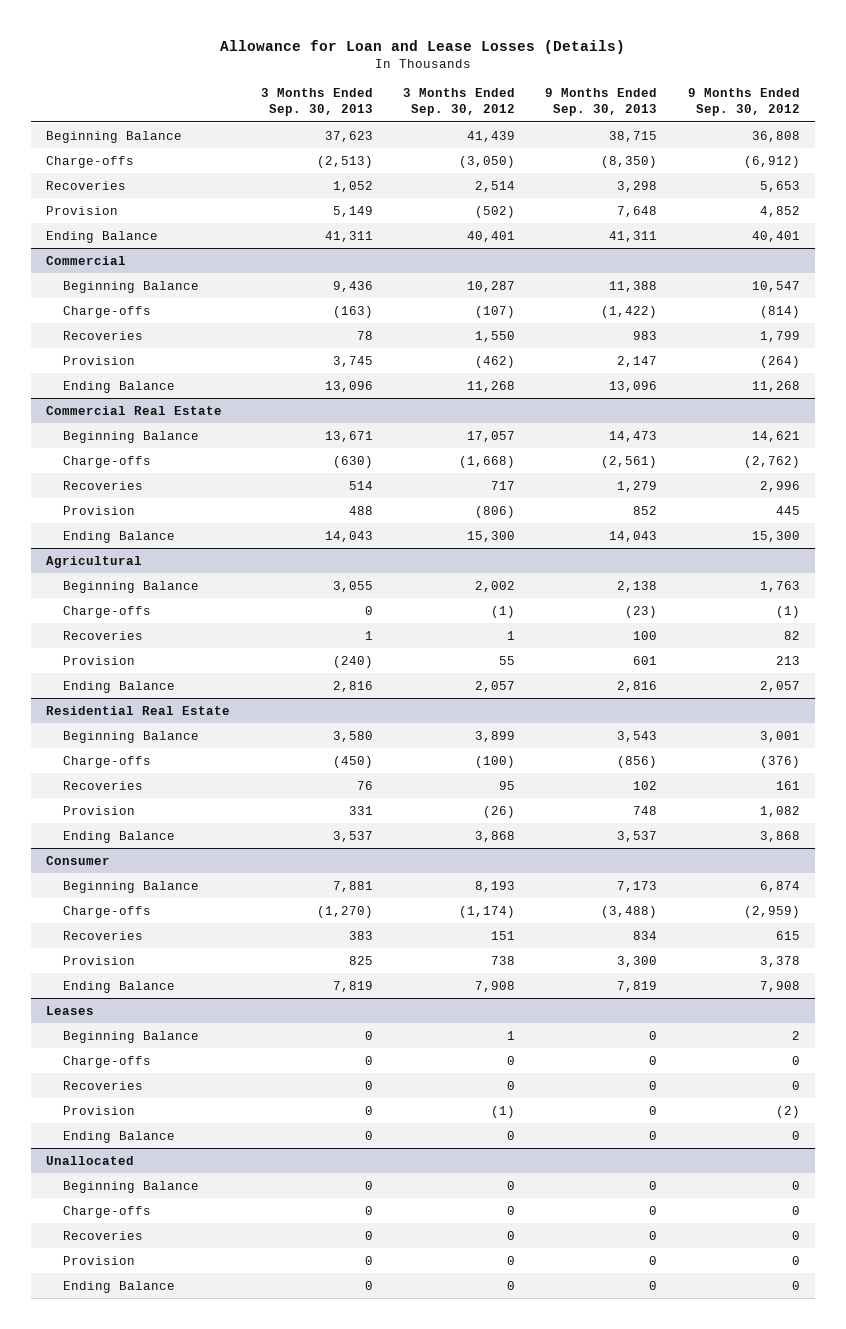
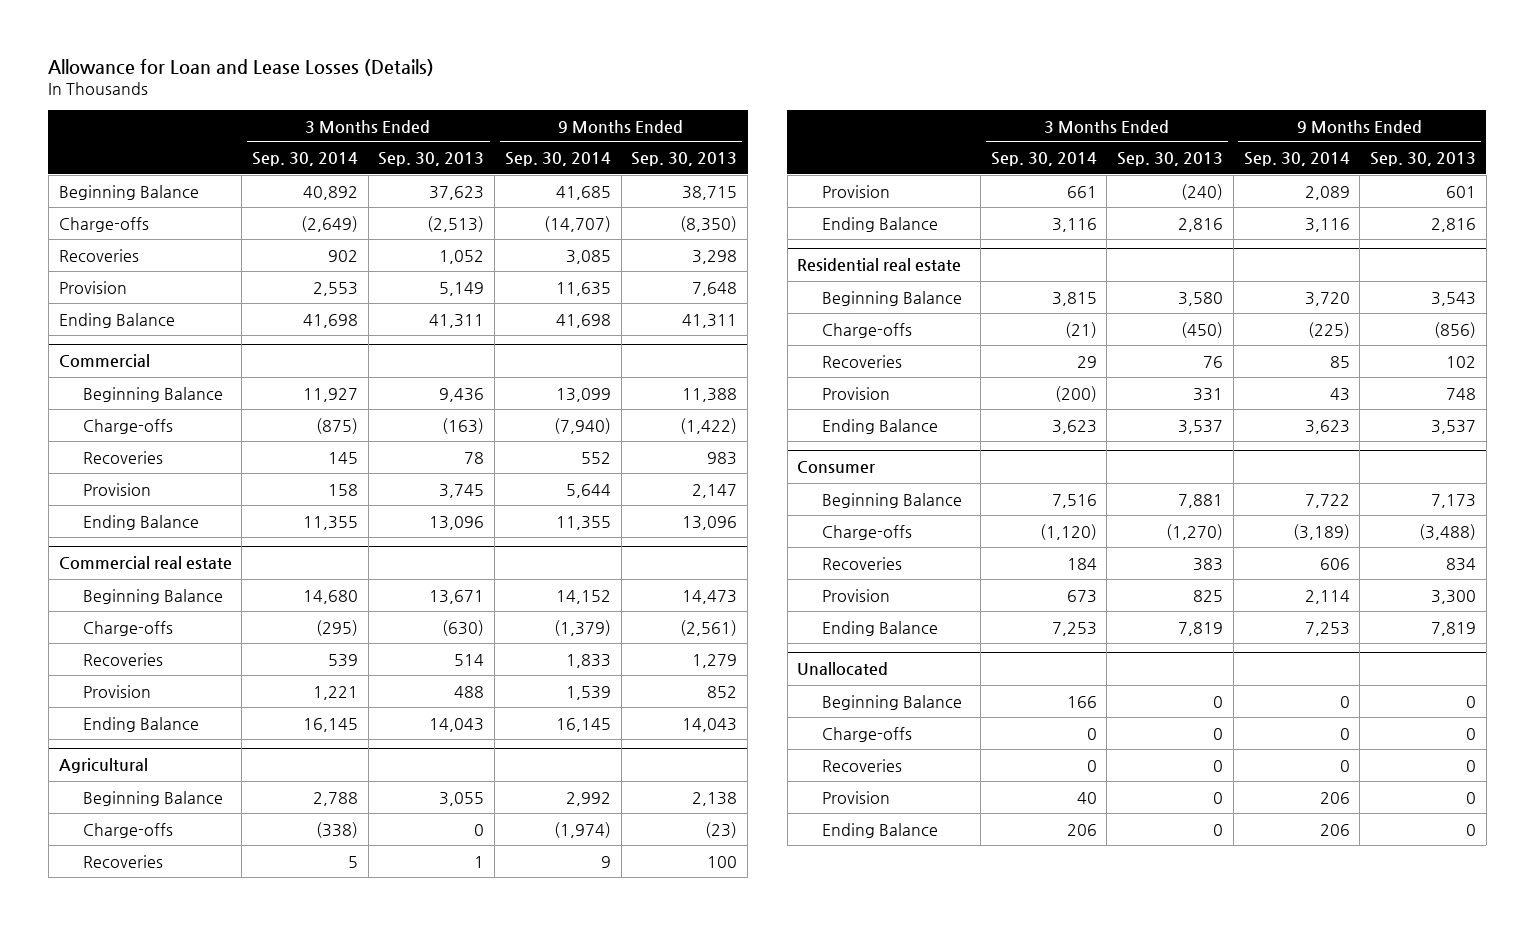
- | 3 Months Ended Sep. 30, 2013 | 3 Months Ended Sep. 30, 2012 | 9 Months Ended Sep. 30, 2013 | 9 Months Ended Sep. 30, 2012
+ | 3 Months Ended Sep. 30, 2014 | 3 Months Ended Sep. 30, 2013 | 9 Months Ended Sep. 30, 2014 | 9 Months Ended Sep. 30, 2013
- Commercial Real Estate
+ Commercial real estate
- Residential Real Estate
+ Residential real estate
- Leases
- Beginning Balance | 0 | 1 | 0 | 2
- Charge-offs | 0 | 0 | 0 | 0
- Recoveries | 0 | 0 | 0 | 0
- Provision | 0 | (1) | 0 | (2)
- Ending Balance | 0 | 0 | 0 | 0

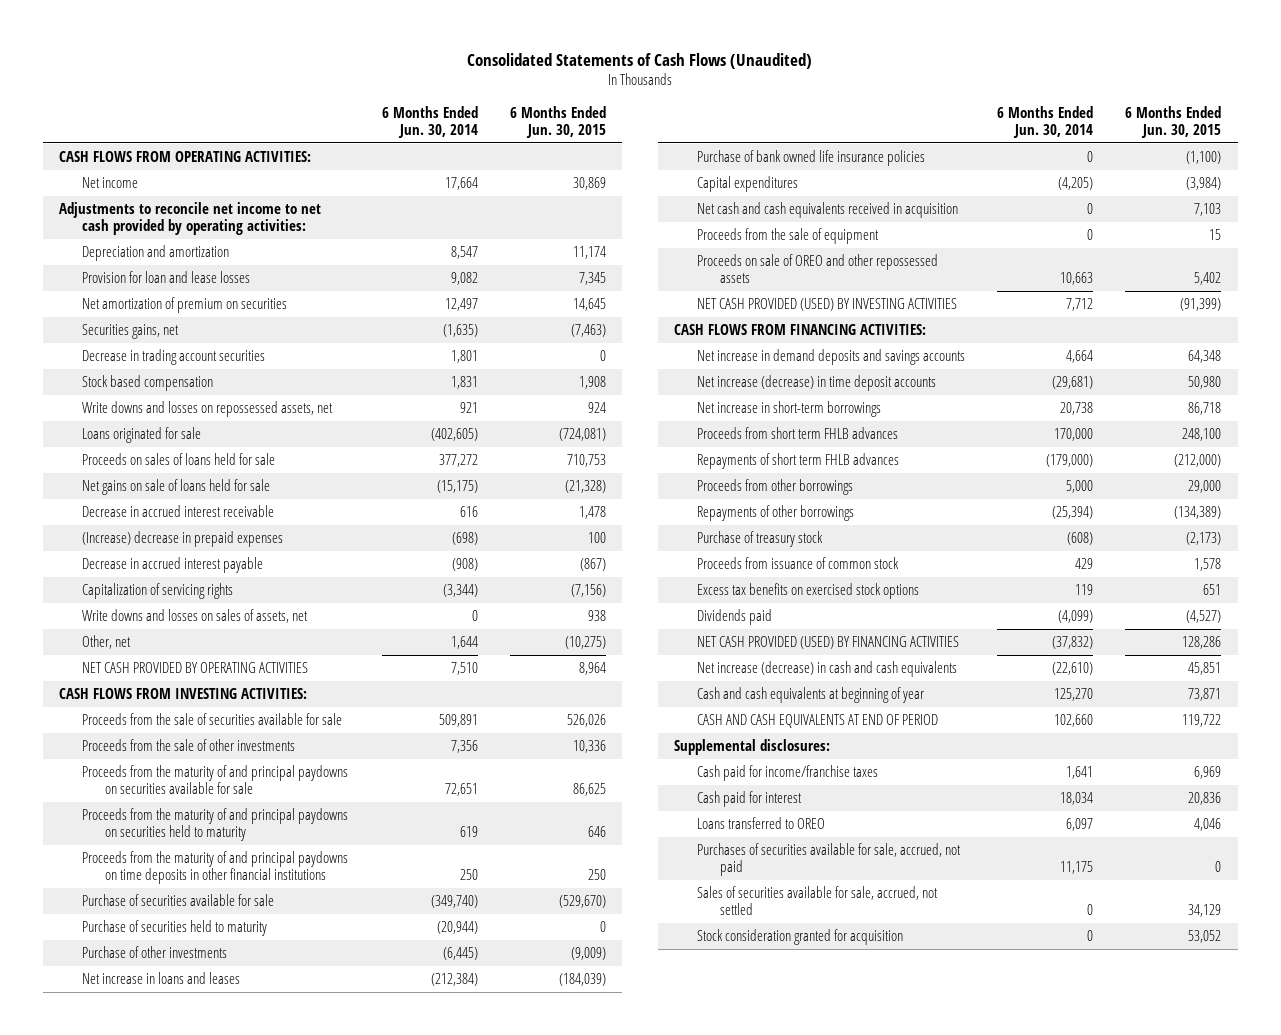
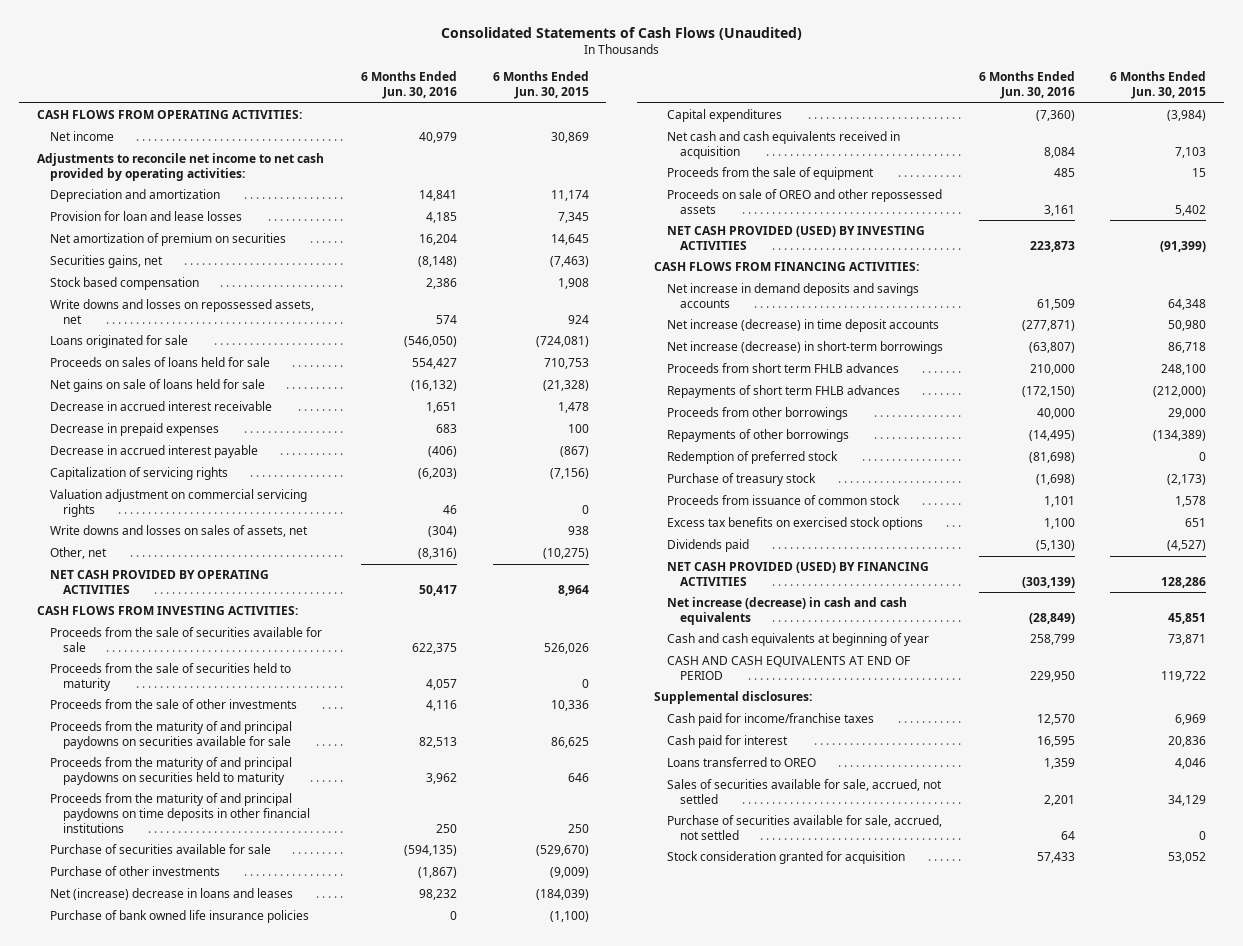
- | 6 Months Ended Jun. 30, 2014 | 6 Months Ended Jun. 30, 2015
+ | 6 Months Ended Jun. 30, 2016 | 6 Months Ended Jun. 30, 2015
- Decrease in trading account securities | 1,801 | 0
- (Increase) decrease in prepaid expenses | (698) | 100
+ Decrease in prepaid expenses | 683 | 100
+ Valuation adjustment on commercial servicing rights | 46 | 0
+ Proceeds from the sale of securities held to maturity | 4,057 | 0
- Purchase of securities held to maturity | (20,944) | 0
- Net increase in loans and leases | (212,384) | (184,039)
+ Net (increase) decrease in loans and leases | 98,232 | (184,039)
- Net increase in short-term borrowings | 20,738 | 86,718
+ Net increase (decrease) in short-term borrowings | (63,807) | 86,718
+ Redemption of preferred stock | (81,698) | 0
- Purchases of securities available for sale, accrued, not paid | 11,175 | 0
+ Purchase of securities available for sale, accrued, not settled | 64 | 0

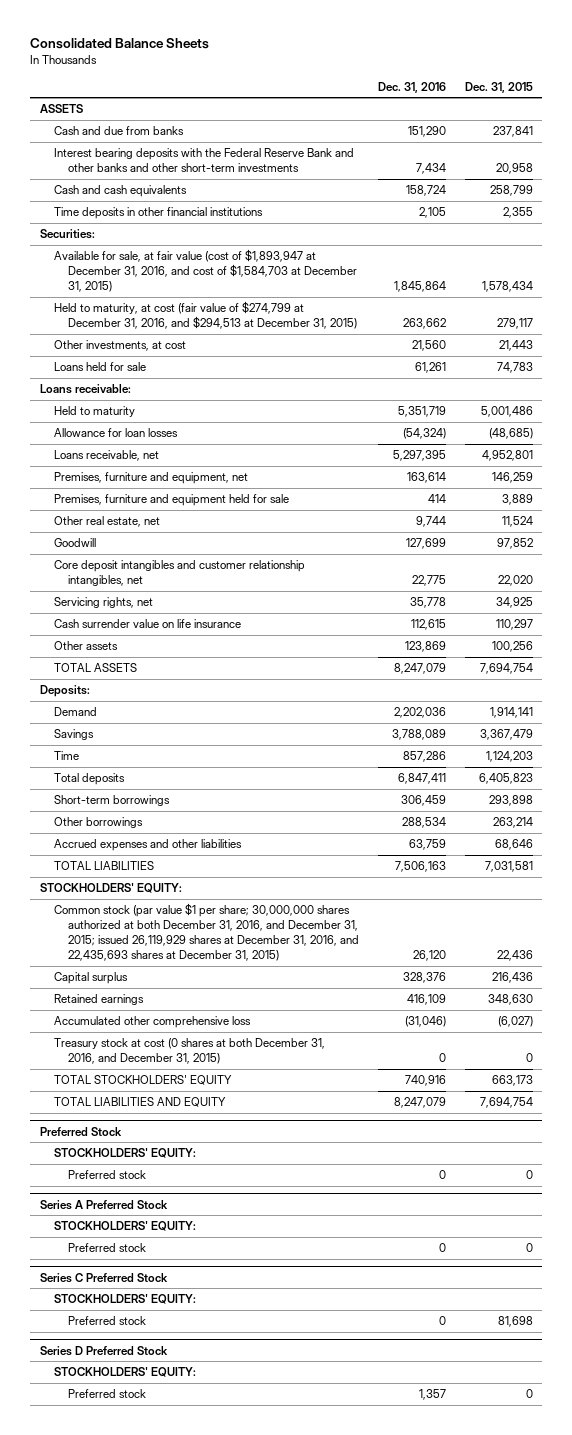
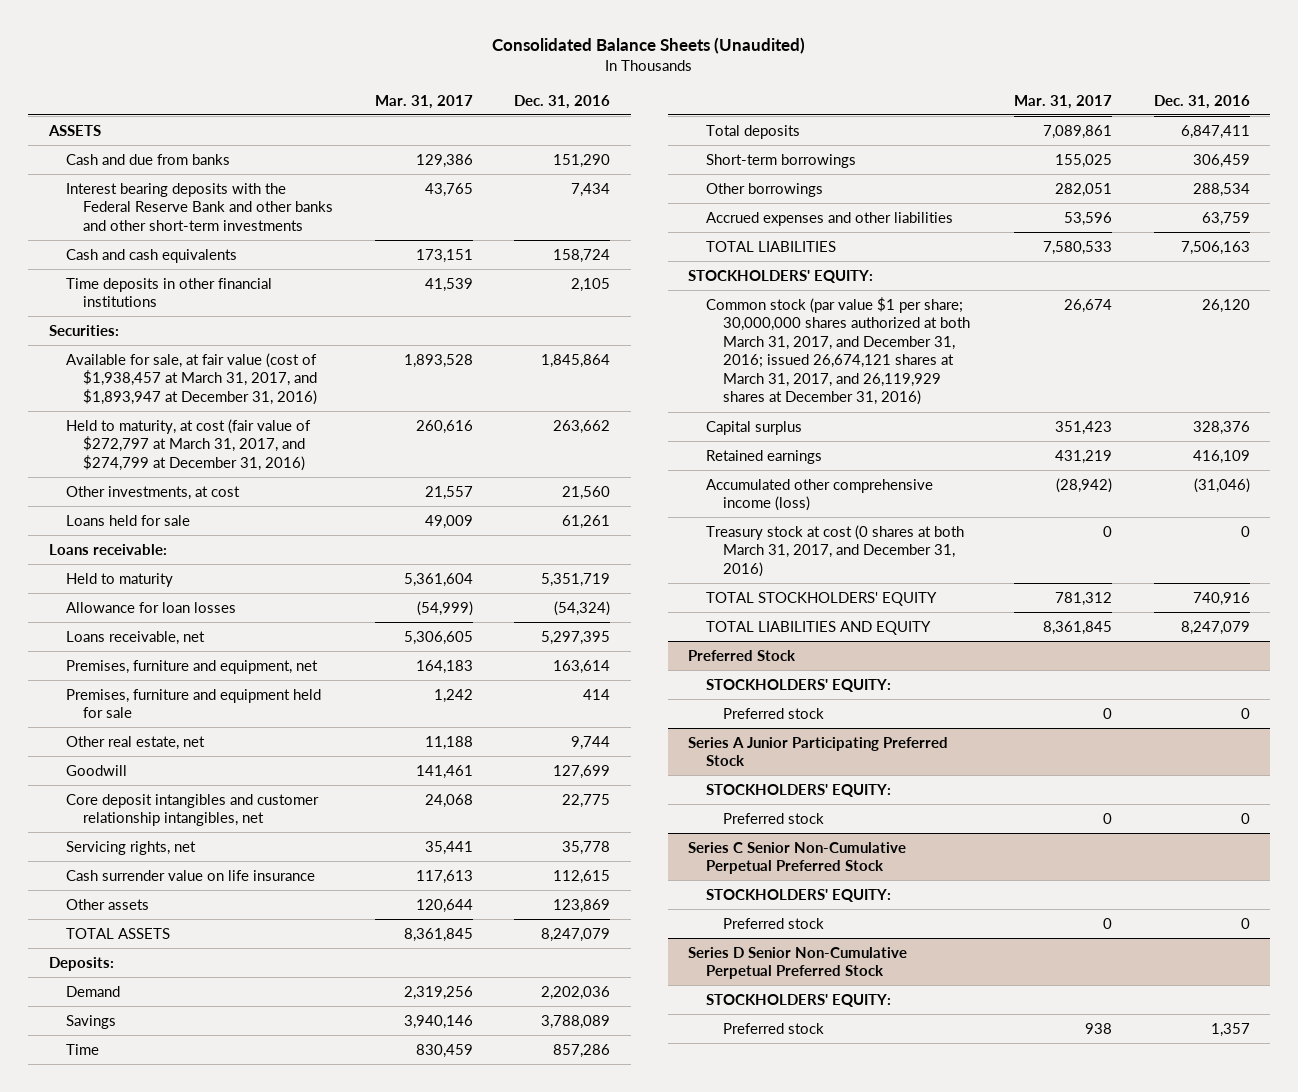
- Consolidated Balance Sheets
+ Consolidated Balance Sheets (Unaudited)
- | Dec. 31, 2016 | Dec. 31, 2015
+ | Mar. 31, 2017 | Dec. 31, 2016
- Available for sale, at fair value (cost of $1,893,947 at December 31, 2016, and cost of $1,584,703 at December 31, 2015) | 1,845,864 | 1,578,434
- Held to maturity, at cost (fair value of $274,799 at December 31, 2016, and $294,513 at December 31, 2015) | 263,662 | 279,117
+ Available for sale, at fair value (cost of $1,938,457 at March 31, 2017, and $1,893,947 at December 31, 2016) | 1,893,528 | 1,845,864
+ Held to maturity, at cost (fair value of $272,797 at March 31, 2017, and $274,799 at December 31, 2016) | 260,616 | 263,662
- Common stock (par value $1 per share; 30,000,000 shares authorized at both December 31, 2016, and December 31, 2015; issued 26,119,929 shares at December 31, 2016, and 22,435,693 shares at December 31, 2015) | 26,120 | 22,436
+ Common stock (par value $1 per share; 30,000,000 shares authorized at both March 31, 2017, and December 31, 2016; issued 26,674,121 shares at March 31, 2017, and 26,119,929 shares at December 31, 2016) | 26,674 | 26,120
- Accumulated other comprehensive loss | (31,046) | (6,027)
- Treasury stock at cost (0 shares at both December 31, 2016, and December 31, 2015) | 0 | 0
+ Accumulated other comprehensive income (loss) | (28,942) | (31,046)
+ Treasury stock at cost (0 shares at both March 31, 2017, and December 31, 2016) | 0 | 0
- Series A Preferred Stock
+ Series A Junior Participating Preferred Stock
- Series C Preferred Stock
+ Series C Senior Non-Cumulative Perpetual Preferred Stock
- Series D Preferred Stock
+ Series D Senior Non-Cumulative Perpetual Preferred Stock

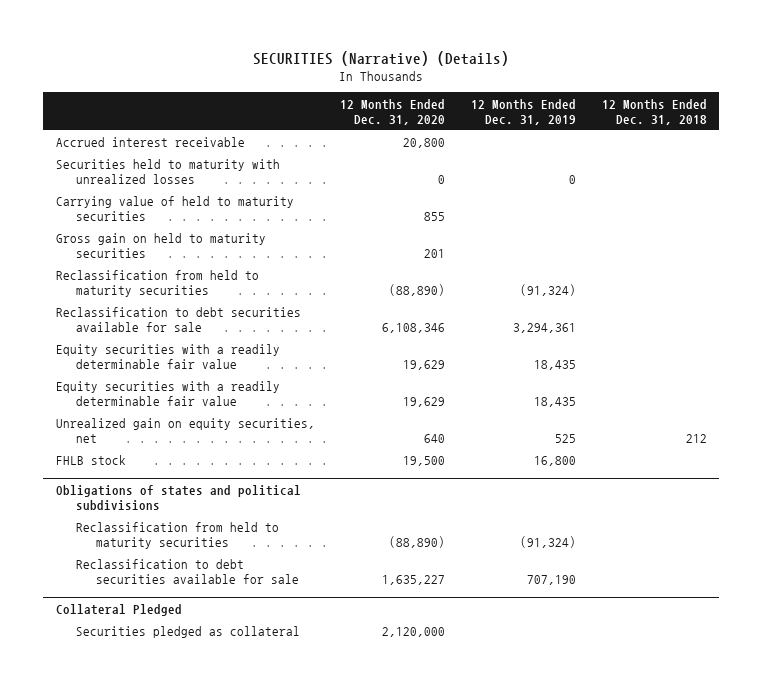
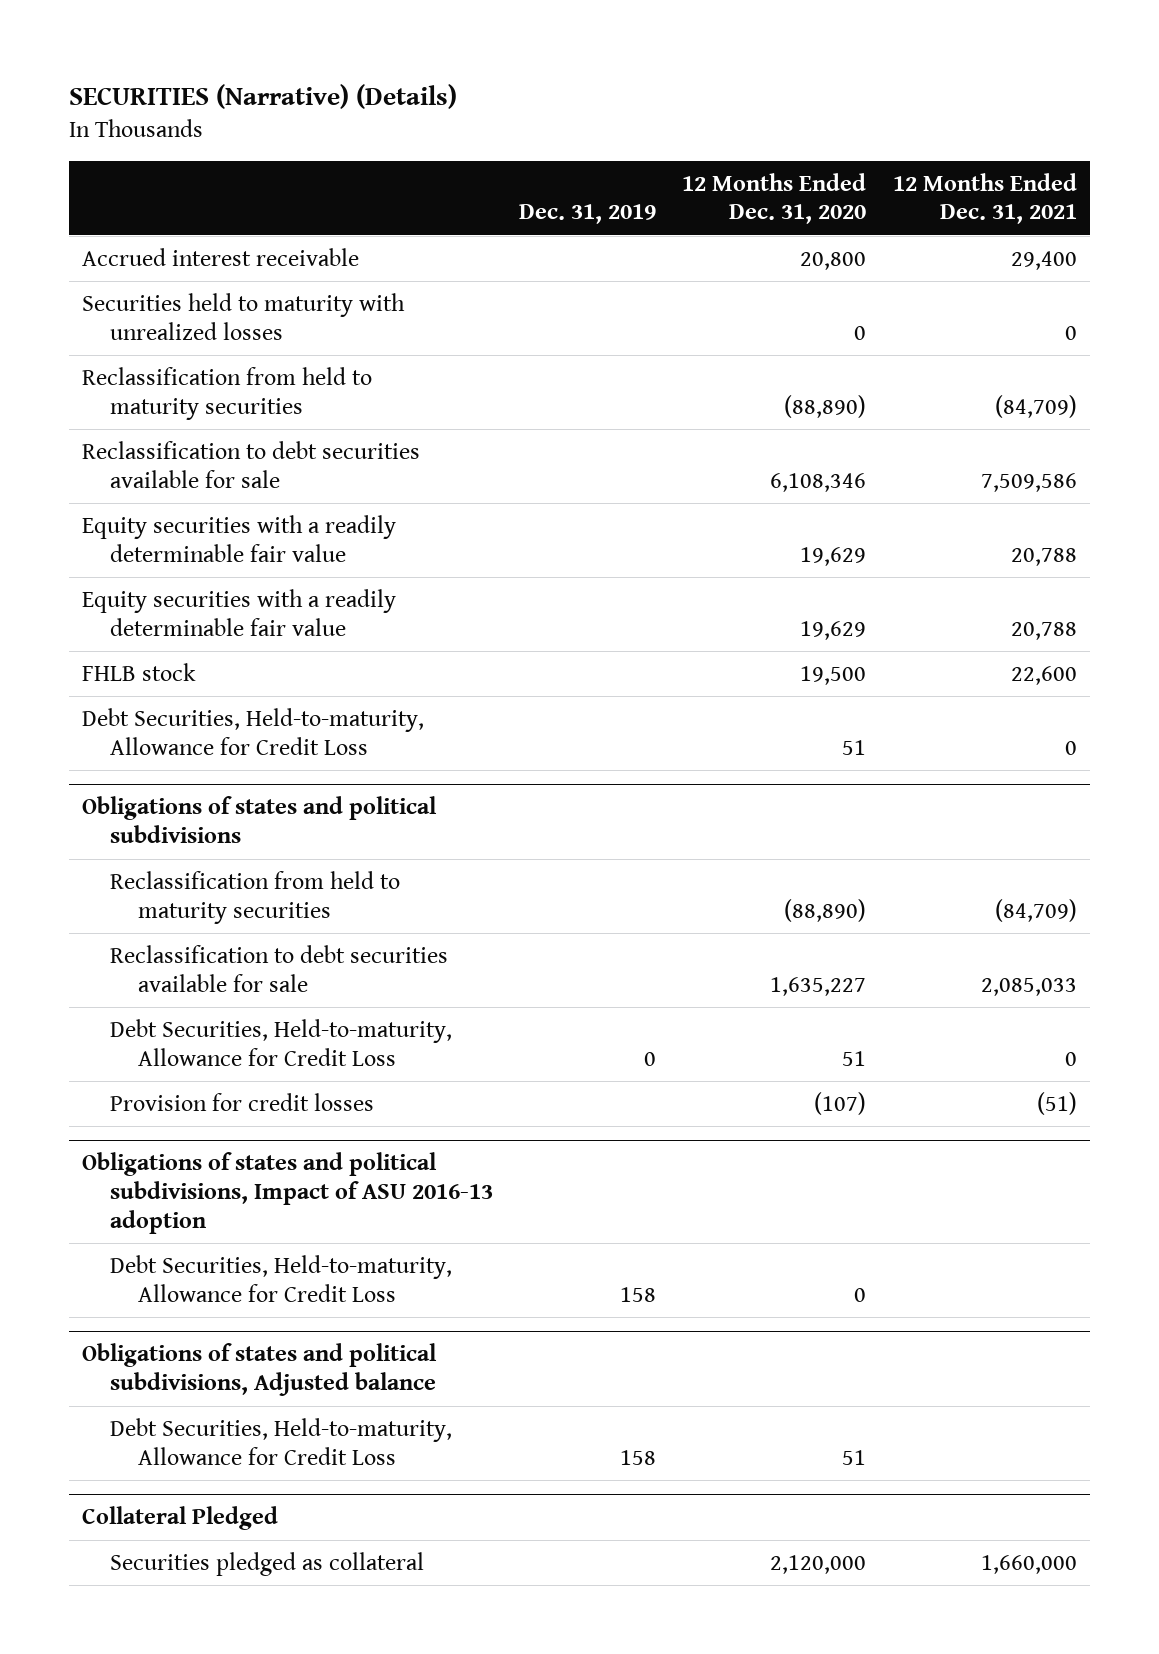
- | 12 Months Ended Dec. 31, 2020 | 12 Months Ended Dec. 31, 2019 | 12 Months Ended Dec. 31, 2018
+ | Dec. 31, 2019 | 12 Months Ended Dec. 31, 2020 | 12 Months Ended Dec. 31, 2021
- Carrying value of held to maturity securities | 855 | |
- Gross gain on held to maturity securities | 201 | |
- Unrealized gain on equity securities, net | 640 | 525 | 212
+ Debt Securities, Held-to-maturity, Allowance for Credit Loss | | 51 | 0
@ Obligations of states and political subdivisions
+ Debt Securities, Held-to-maturity, Allowance for Credit Loss | 0 | 51 | 0
+ Provision for credit losses | | (107) | (51)
+ Obligations of states and political subdivisions, Impact of ASU 2016-13 adoption
+ Debt Securities, Held-to-maturity, Allowance for Credit Loss | 158 | 0 |
+ Obligations of states and political subdivisions, Adjusted balance
+ Debt Securities, Held-to-maturity, Allowance for Credit Loss | 158 | 51 |

